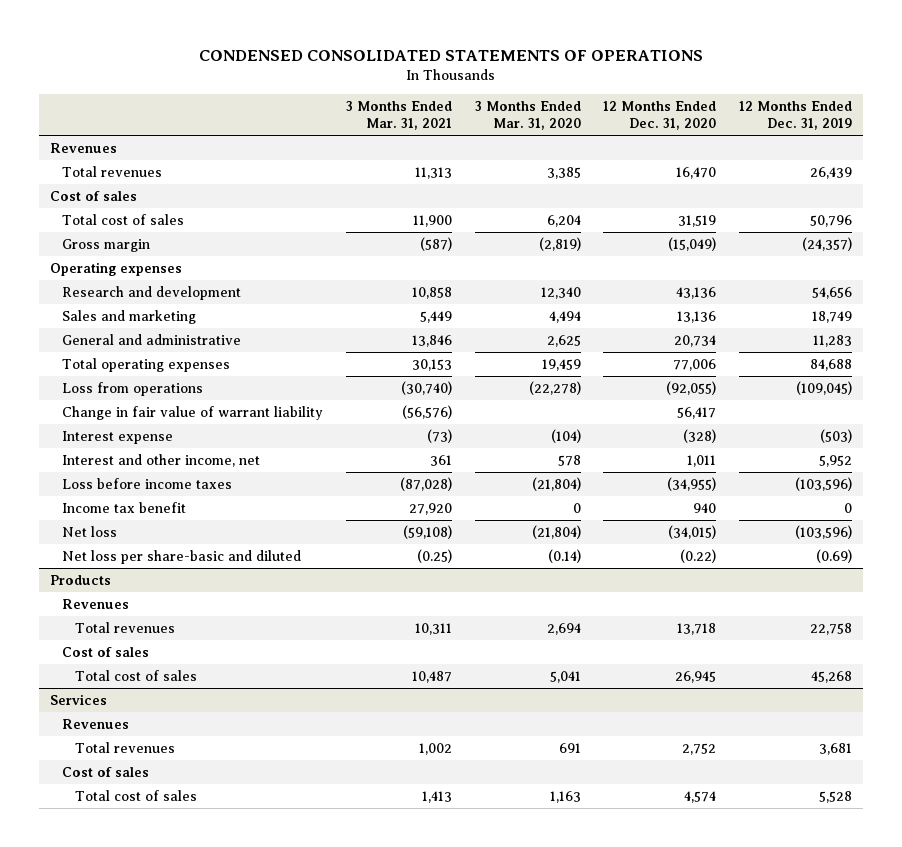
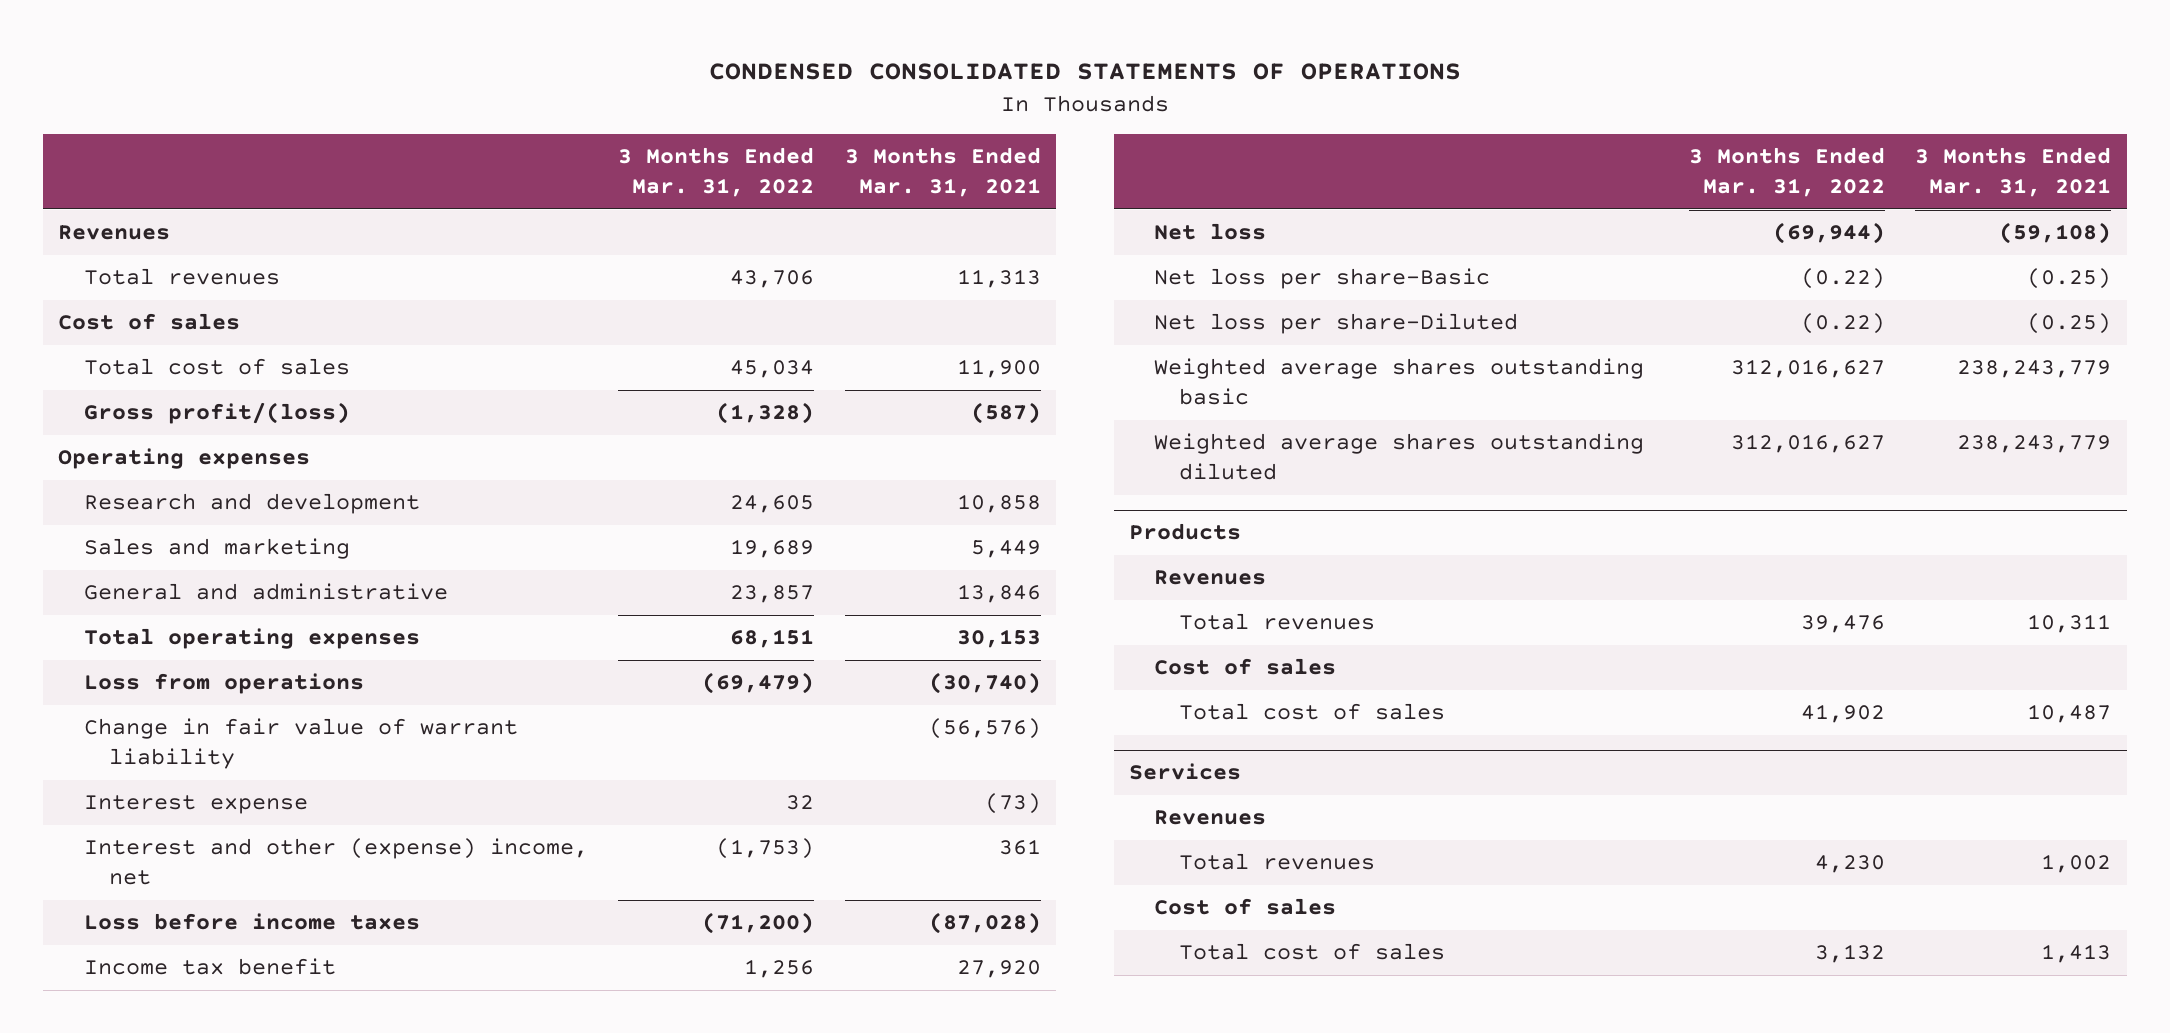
- | 3 Months Ended Mar. 31, 2021 | 3 Months Ended Mar. 31, 2020 | 12 Months Ended Dec. 31, 2020 | 12 Months Ended Dec. 31, 2019
+ | 3 Months Ended Mar. 31, 2022 | 3 Months Ended Mar. 31, 2021
- Gross margin | (587) | (2,819) | (15,049) | (24,357)
+ Gross profit/(loss) | (1,328) | (587)
- Interest and other income, net | 361 | 578 | 1,011 | 5,952
+ Interest and other (expense) income, net | (1,753) | 361
- Net loss per share-basic and diluted | (0.25) | (0.14) | (0.22) | (0.69)
+ Net loss per share-Basic | (0.22) | (0.25)
+ Net loss per share-Diluted | (0.22) | (0.25)
+ Weighted average shares outstanding basic | 312,016,627 | 238,243,779
+ Weighted average shares outstanding diluted | 312,016,627 | 238,243,779

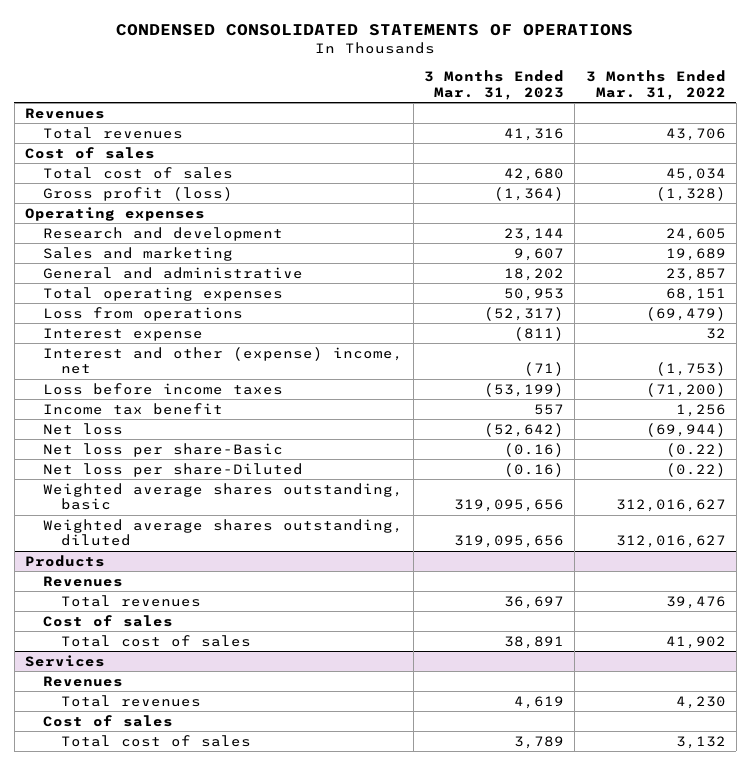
- | 3 Months Ended Mar. 31, 2022 | 3 Months Ended Mar. 31, 2021
+ | 3 Months Ended Mar. 31, 2023 | 3 Months Ended Mar. 31, 2022
- Gross profit/(loss) | (1,328) | (587)
+ Gross profit (loss) | (1,364) | (1,328)
- Change in fair value of warrant liability | | (56,576)
- Weighted average shares outstanding basic | 312,016,627 | 238,243,779
- Weighted average shares outstanding diluted | 312,016,627 | 238,243,779
+ Weighted average shares outstanding, basic | 319,095,656 | 312,016,627
+ Weighted average shares outstanding, diluted | 319,095,656 | 312,016,627

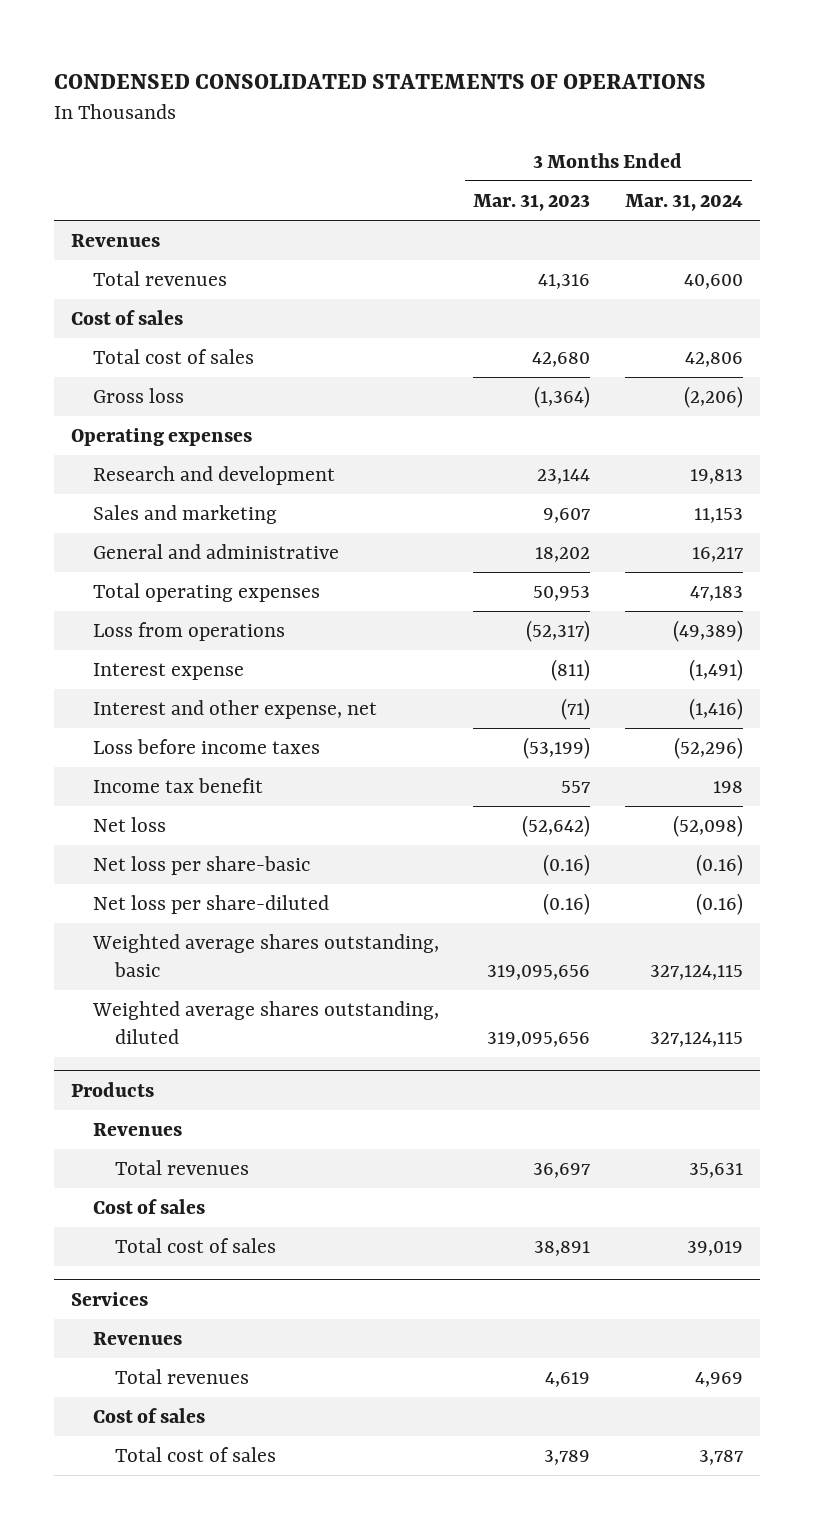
- | 3 Months Ended Mar. 31, 2023 | 3 Months Ended Mar. 31, 2022
+ | 3 Months Ended Mar. 31, 2023 | 3 Months Ended Mar. 31, 2024
- Gross profit (loss) | (1,364) | (1,328)
+ Gross loss | (1,364) | (2,206)
- Interest and other (expense) income, net | (71) | (1,753)
+ Interest and other expense, net | (71) | (1,416)
- Net loss per share-Basic | (0.16) | (0.22)
- Net loss per share-Diluted | (0.16) | (0.22)
+ Net loss per share-basic | (0.16) | (0.16)
+ Net loss per share-diluted | (0.16) | (0.16)

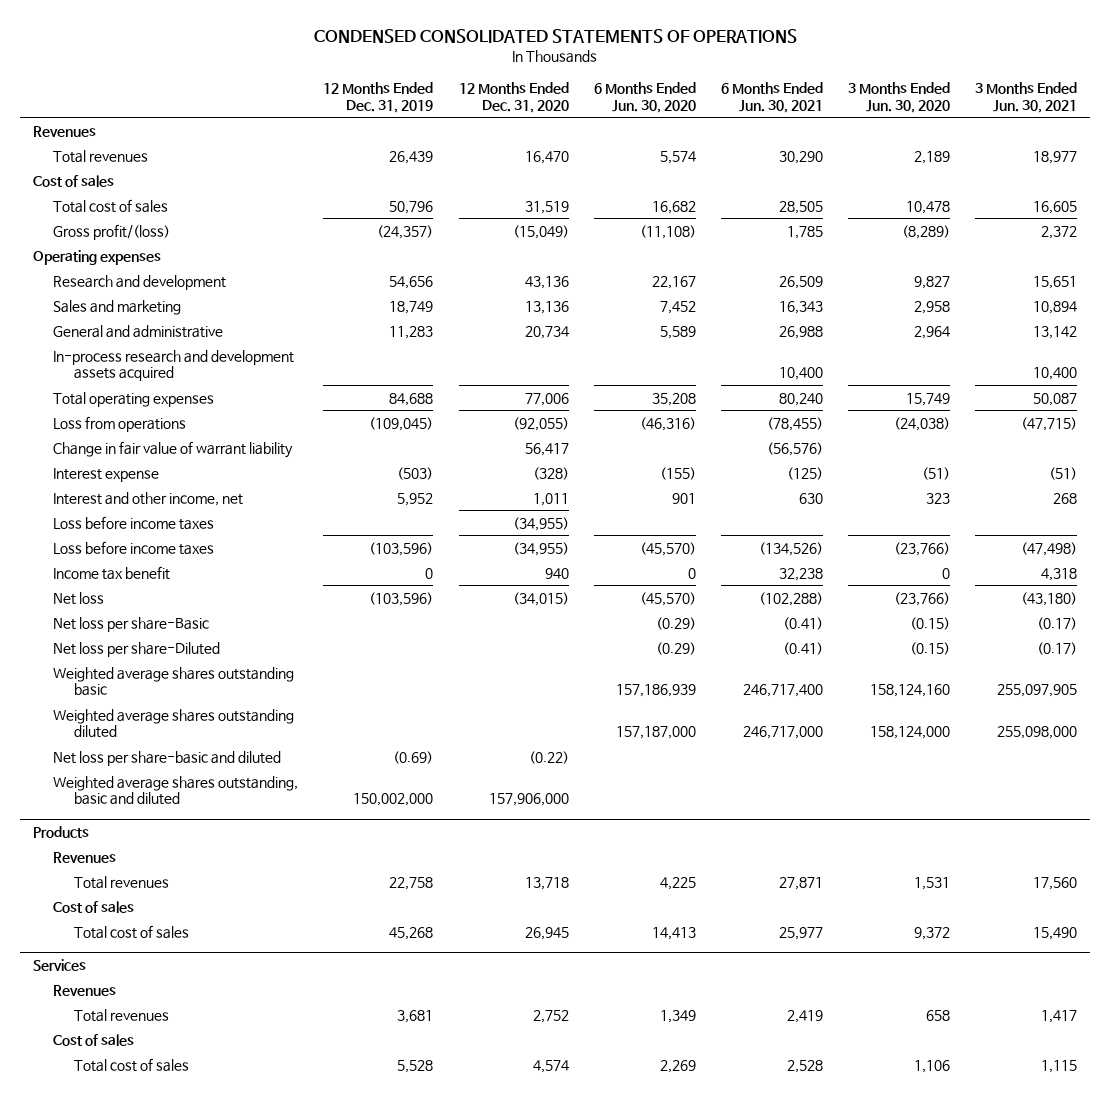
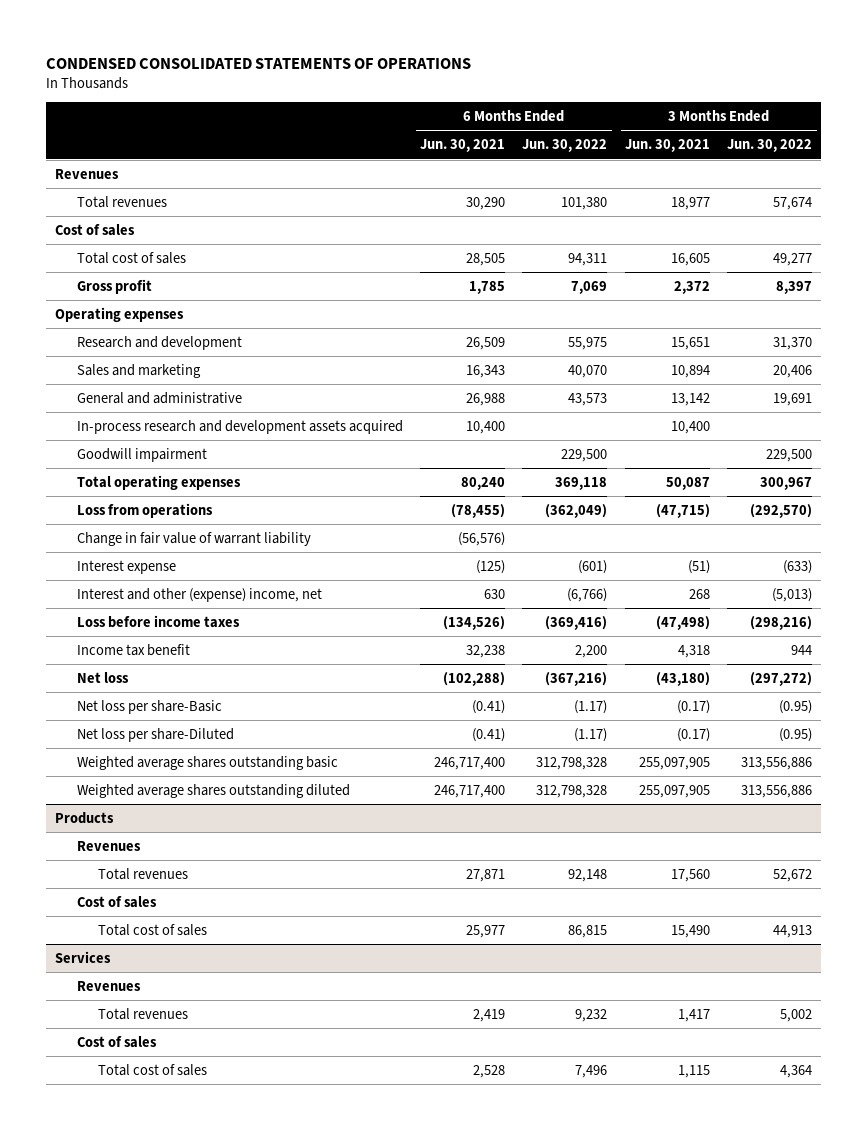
- | 12 Months Ended Dec. 31, 2019 | 12 Months Ended Dec. 31, 2020 | 6 Months Ended Jun. 30, 2020 | 6 Months Ended Jun. 30, 2021 | 3 Months Ended Jun. 30, 2020 | 3 Months Ended Jun. 30, 2021
+ | 6 Months Ended Jun. 30, 2021 | 6 Months Ended Jun. 30, 2022 | 3 Months Ended Jun. 30, 2021 | 3 Months Ended Jun. 30, 2022
- Gross profit/(loss) | (24,357) | (15,049) | (11,108) | 1,785 | (8,289) | 2,372
+ Gross profit | 1,785 | 7,069 | 2,372 | 8,397
+ Goodwill impairment | | 229,500 | | 229,500
- Interest and other income, net | 5,952 | 1,011 | 901 | 630 | 323 | 268
- Loss before income taxes | | (34,955) | | | |
+ Interest and other (expense) income, net | 630 | (6,766) | 268 | (5,013)
- Weighted average shares outstanding diluted | | | 157,187,000 | 246,717,000 | 158,124,000 | 255,098,000
- Net loss per share-basic and diluted | (0.69) | (0.22) | | | |
- Weighted average shares outstanding, basic and diluted | 150,002,000 | 157,906,000 | | | |
+ Weighted average shares outstanding diluted | 246,717,400 | 312,798,328 | 255,097,905 | 313,556,886

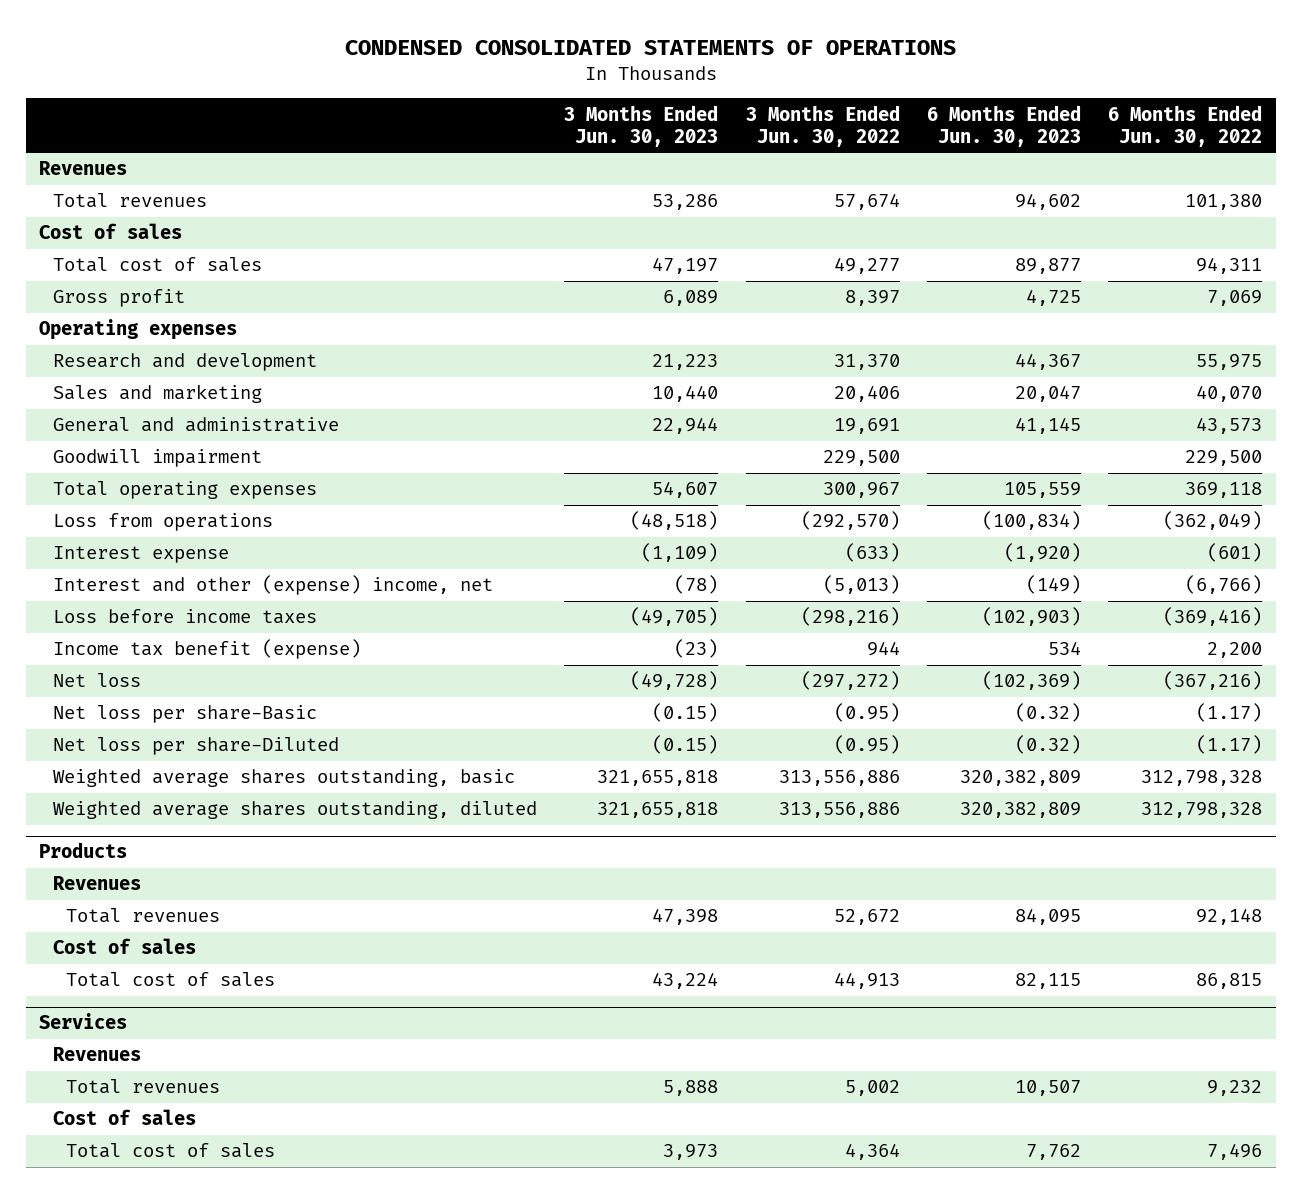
- | 6 Months Ended Jun. 30, 2021 | 6 Months Ended Jun. 30, 2022 | 3 Months Ended Jun. 30, 2021 | 3 Months Ended Jun. 30, 2022
+ | 3 Months Ended Jun. 30, 2023 | 3 Months Ended Jun. 30, 2022 | 6 Months Ended Jun. 30, 2023 | 6 Months Ended Jun. 30, 2022
- In-process research and development assets acquired | 10,400 | | 10,400 |
- Change in fair value of warrant liability | (56,576) | | |
- Income tax benefit | 32,238 | 2,200 | 4,318 | 944
+ Income tax benefit (expense) | (23) | 944 | 534 | 2,200
- Weighted average shares outstanding basic | 246,717,400 | 312,798,328 | 255,097,905 | 313,556,886
- Weighted average shares outstanding diluted | 246,717,400 | 312,798,328 | 255,097,905 | 313,556,886
+ Weighted average shares outstanding, basic | 321,655,818 | 313,556,886 | 320,382,809 | 312,798,328
+ Weighted average shares outstanding, diluted | 321,655,818 | 313,556,886 | 320,382,809 | 312,798,328

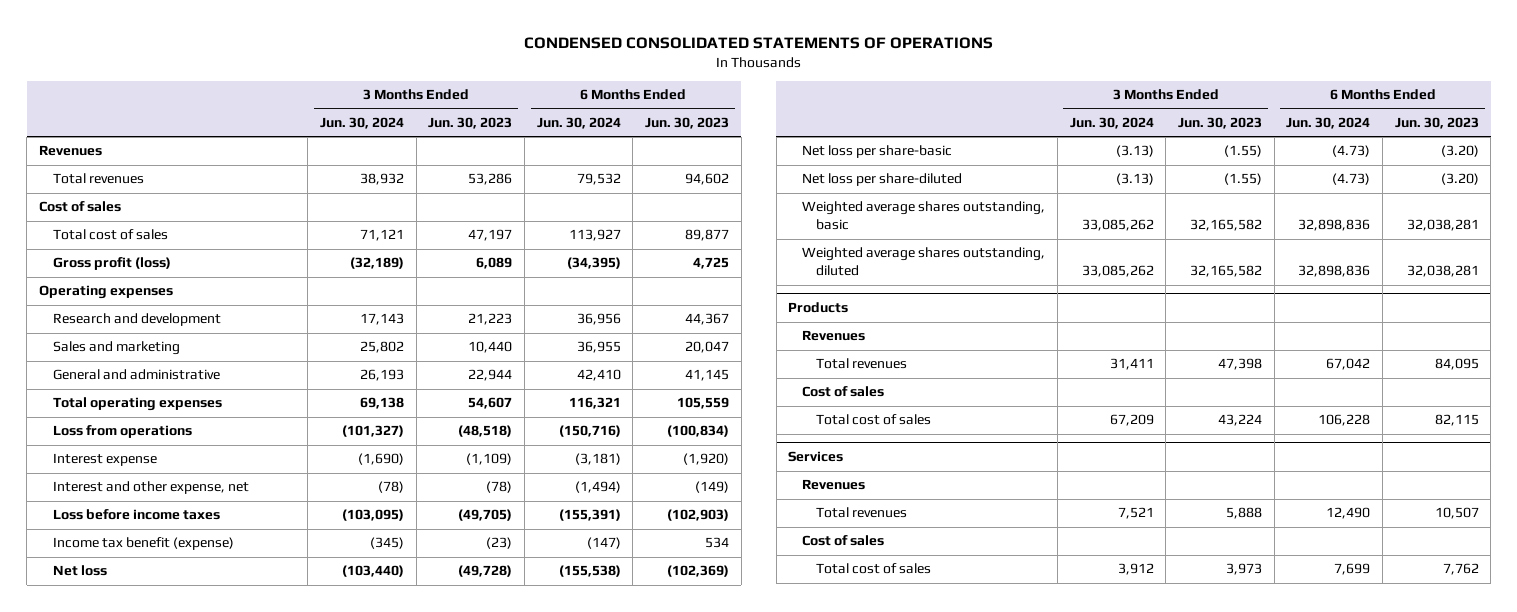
- | 3 Months Ended Jun. 30, 2023 | 3 Months Ended Jun. 30, 2022 | 6 Months Ended Jun. 30, 2023 | 6 Months Ended Jun. 30, 2022
+ | 3 Months Ended Jun. 30, 2024 | 3 Months Ended Jun. 30, 2023 | 6 Months Ended Jun. 30, 2024 | 6 Months Ended Jun. 30, 2023
- Gross profit | 6,089 | 8,397 | 4,725 | 7,069
+ Gross profit (loss) | (32,189) | 6,089 | (34,395) | 4,725
- Goodwill impairment | | 229,500 | | 229,500
- Interest and other (expense) income, net | (78) | (5,013) | (149) | (6,766)
+ Interest and other expense, net | (78) | (78) | (1,494) | (149)
- Net loss per share-Basic | (0.15) | (0.95) | (0.32) | (1.17)
- Net loss per share-Diluted | (0.15) | (0.95) | (0.32) | (1.17)
- Weighted average shares outstanding, basic | 321,655,818 | 313,556,886 | 320,382,809 | 312,798,328
- Weighted average shares outstanding, diluted | 321,655,818 | 313,556,886 | 320,382,809 | 312,798,328
+ Net loss per share-basic | (3.13) | (1.55) | (4.73) | (3.20)
+ Net loss per share-diluted | (3.13) | (1.55) | (4.73) | (3.20)
+ Weighted average shares outstanding, basic | 33,085,262 | 32,165,582 | 32,898,836 | 32,038,281
+ Weighted average shares outstanding, diluted | 33,085,262 | 32,165,582 | 32,898,836 | 32,038,281

